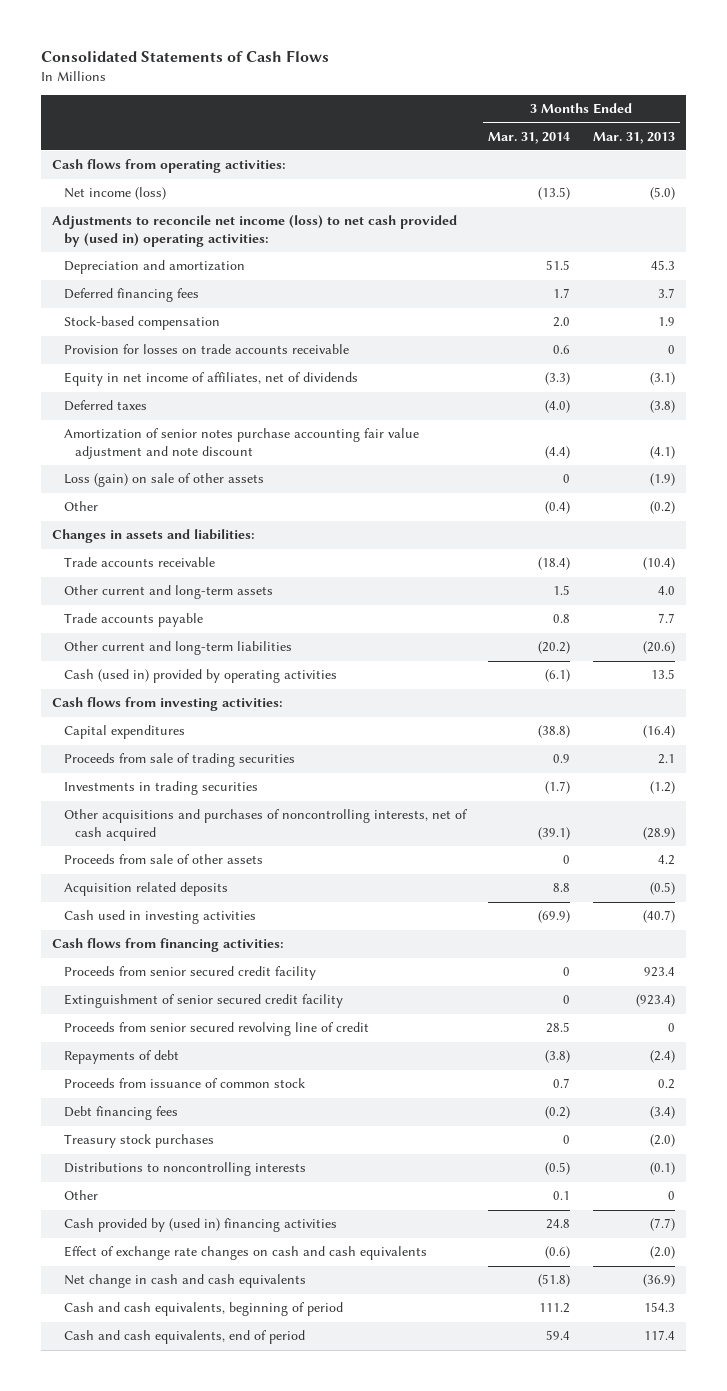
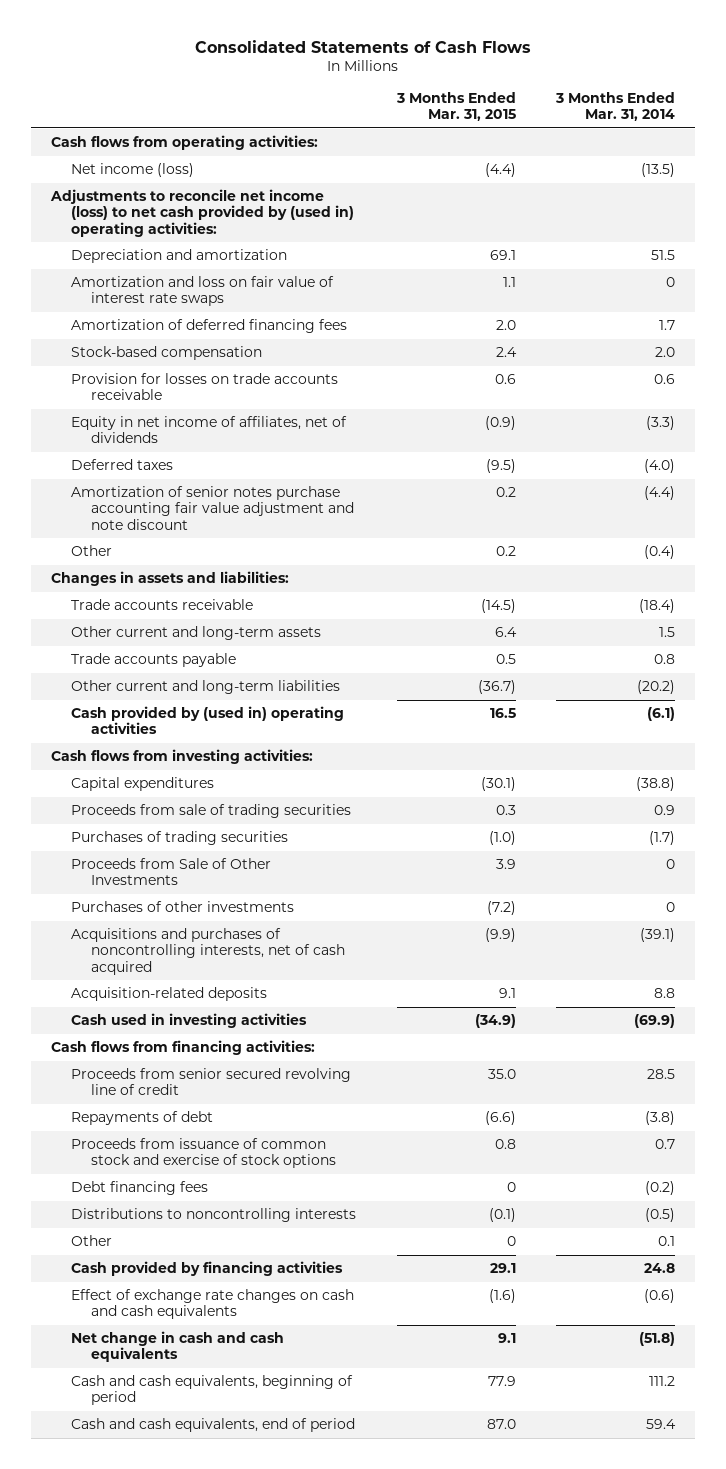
- | 3 Months Ended Mar. 31, 2014 | 3 Months Ended Mar. 31, 2013
+ | 3 Months Ended Mar. 31, 2015 | 3 Months Ended Mar. 31, 2014
- Deferred financing fees | 1.7 | 3.7
+ Amortization and loss on fair value of interest rate swaps | 1.1 | 0
+ Amortization of deferred financing fees | 2.0 | 1.7
- Loss (gain) on sale of other assets | 0 | (1.9)
- Cash (used in) provided by operating activities | (6.1) | 13.5
+ Cash provided by (used in) operating activities | 16.5 | (6.1)
- Investments in trading securities | (1.7) | (1.2)
- Other acquisitions and purchases of noncontrolling interests, net of cash acquired | (39.1) | (28.9)
- Proceeds from sale of other assets | 0 | 4.2
- Acquisition related deposits | 8.8 | (0.5)
+ Purchases of trading securities | (1.0) | (1.7)
+ Proceeds from Sale of Other Investments | 3.9 | 0
+ Purchases of other investments | (7.2) | 0
+ Acquisitions and purchases of noncontrolling interests, net of cash acquired | (9.9) | (39.1)
+ Acquisition-related deposits | 9.1 | 8.8
- Proceeds from senior secured credit facility | 0 | 923.4
- Extinguishment of senior secured credit facility | 0 | (923.4)
- Proceeds from issuance of common stock | 0.7 | 0.2
+ Proceeds from issuance of common stock and exercise of stock options | 0.8 | 0.7
- Treasury stock purchases | 0 | (2.0)
- Cash provided by (used in) financing activities | 24.8 | (7.7)
+ Cash provided by financing activities | 29.1 | 24.8

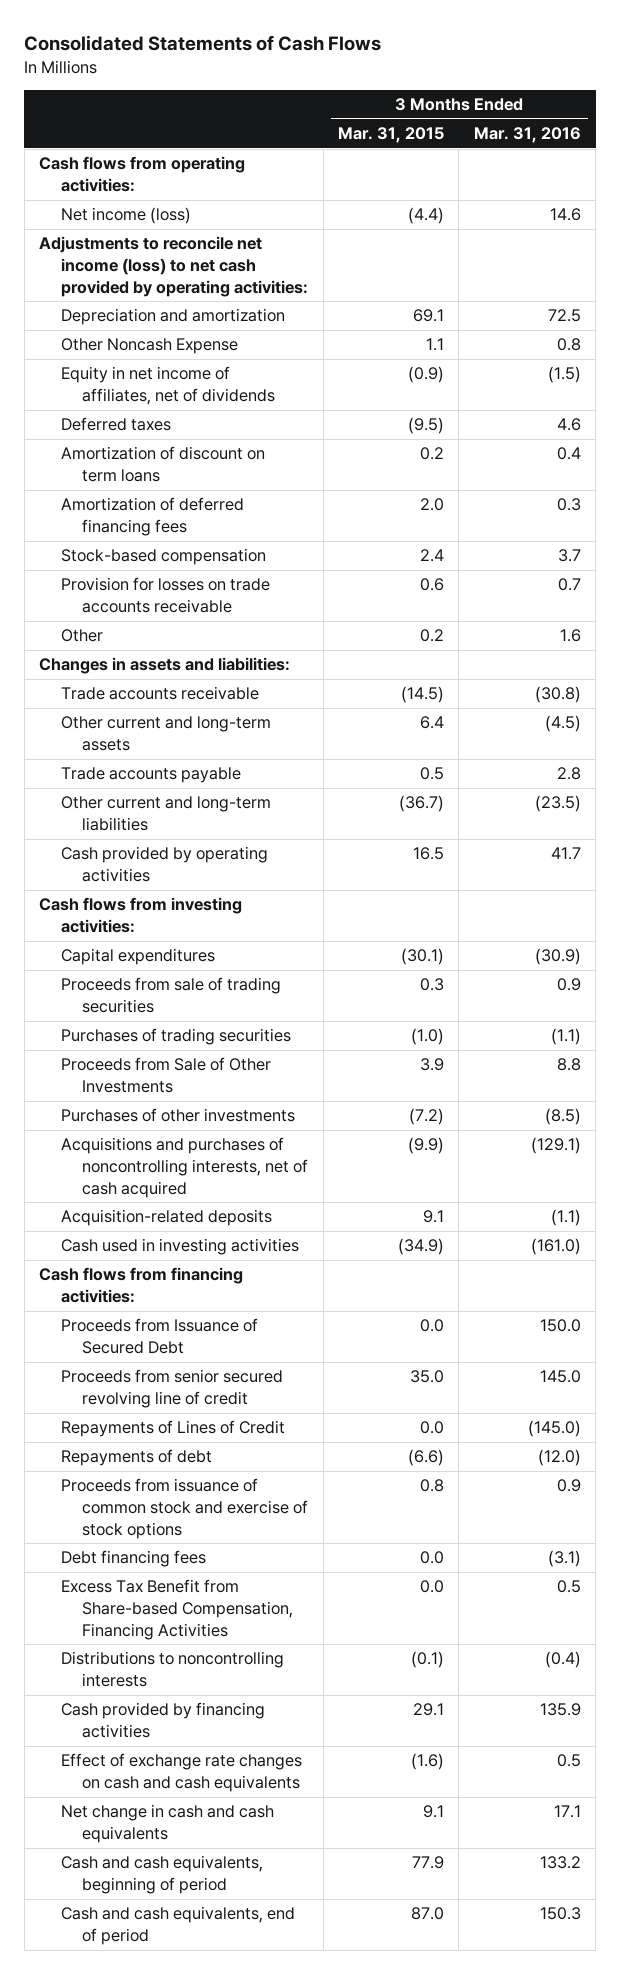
- | 3 Months Ended Mar. 31, 2015 | 3 Months Ended Mar. 31, 2014
+ | 3 Months Ended Mar. 31, 2015 | 3 Months Ended Mar. 31, 2016
- Adjustments to reconcile net income (loss) to net cash provided by (used in) operating activities:
+ Adjustments to reconcile net income (loss) to net cash provided by operating activities:
- Amortization and loss on fair value of interest rate swaps | 1.1 | 0
+ Other Noncash Expense | 1.1 | 0.8
moved up: Equity in net income of affiliates, net of dividends | (0.9) | (1.5)
moved up: Deferred taxes | (9.5) | 4.6
+ Amortization of discount on term loans | 0.2 | 0.4
- Amortization of senior notes purchase accounting fair value adjustment and note discount | 0.2 | (4.4)
- Cash provided by (used in) operating activities | 16.5 | (6.1)
+ Cash provided by operating activities | 16.5 | 41.7
+ Proceeds from Issuance of Secured Debt | 0.0 | 150.0
+ Repayments of Lines of Credit | 0.0 | (145.0)
- Debt financing fees | 0 | (0.2)
+ Debt financing fees | 0.0 | (3.1)
+ Excess Tax Benefit from Share-based Compensation, Financing Activities | 0.0 | 0.5
- Other | 0 | 0.1

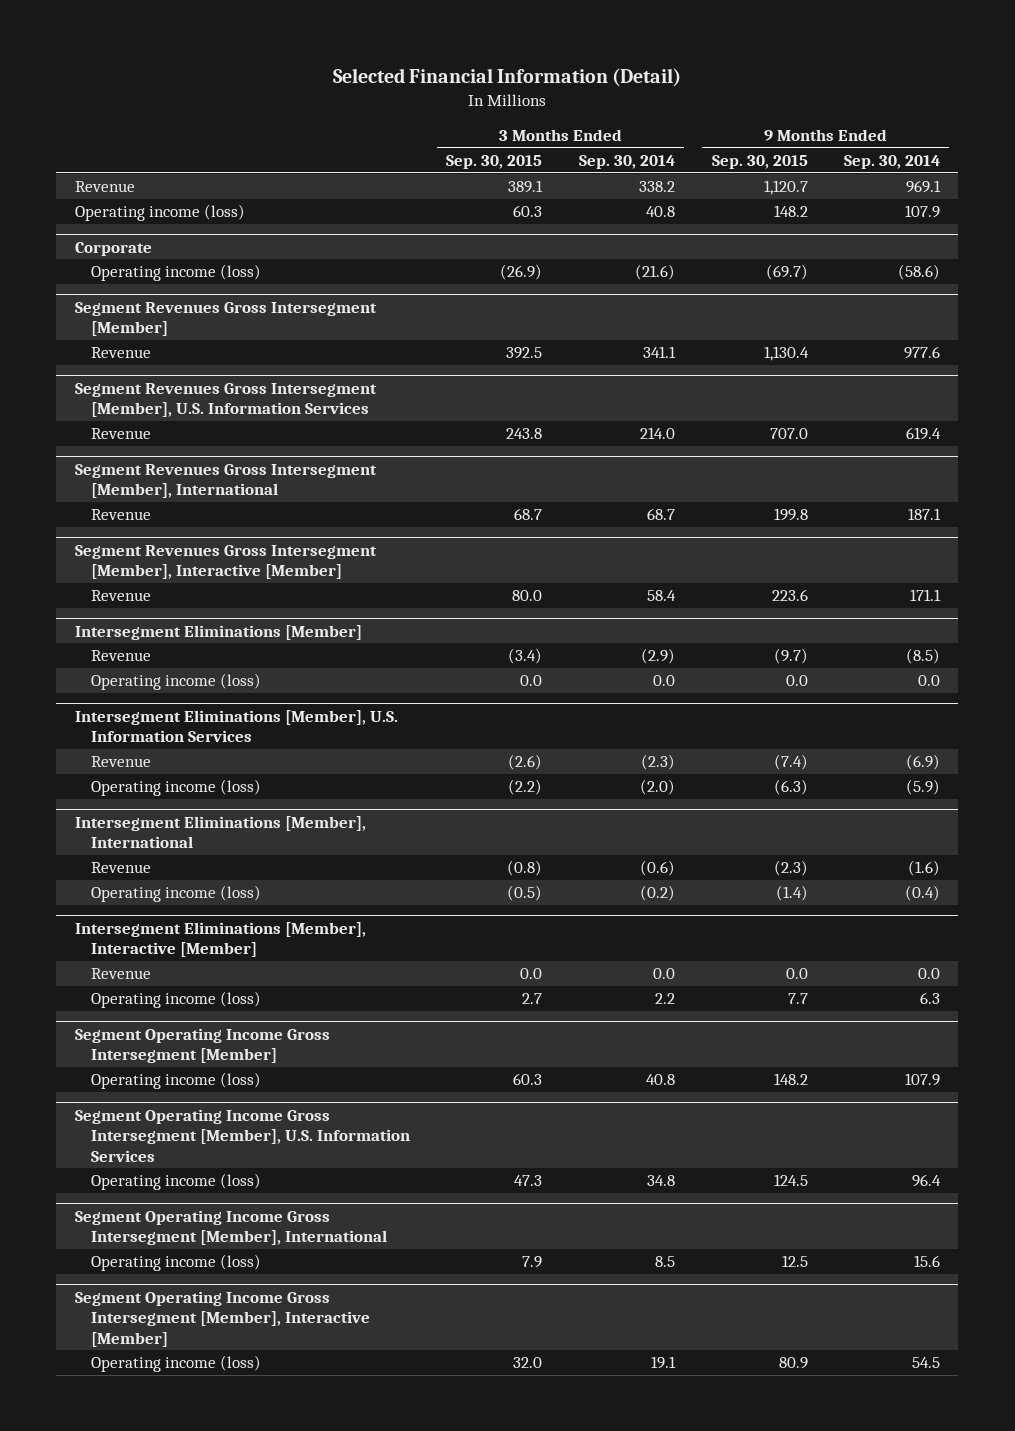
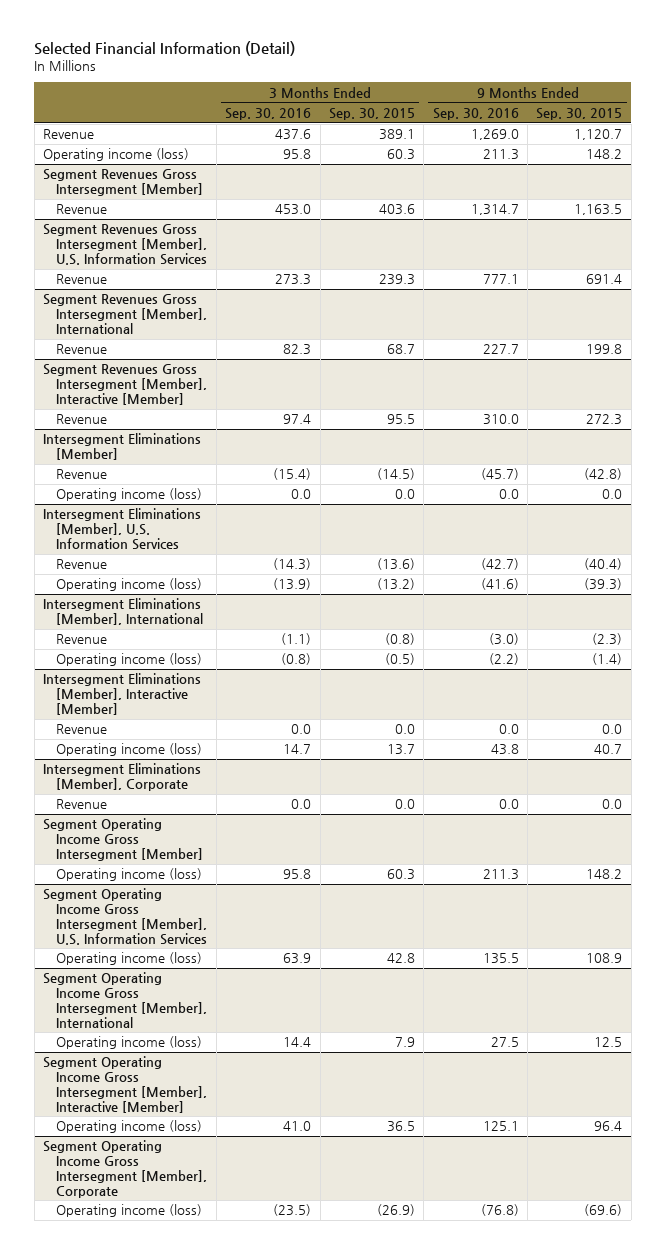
- | 3 Months Ended Sep. 30, 2015 | 3 Months Ended Sep. 30, 2014 | 9 Months Ended Sep. 30, 2015 | 9 Months Ended Sep. 30, 2014
+ | 3 Months Ended Sep. 30, 2016 | 3 Months Ended Sep. 30, 2015 | 9 Months Ended Sep. 30, 2016 | 9 Months Ended Sep. 30, 2015
- Corporate
- Operating income (loss) | (26.9) | (21.6) | (69.7) | (58.6)
@ Segment Revenues Gross Intersegment [Member]
- Revenue | 392.5 | 341.1 | 1,130.4 | 977.6
+ Revenue | 453.0 | 403.6 | 1,314.7 | 1,163.5
@ Segment Revenues Gross Intersegment [Member], U.S. Information Services
- Revenue | 243.8 | 214.0 | 707.0 | 619.4
+ Revenue | 273.3 | 239.3 | 777.1 | 691.4
@ Segment Revenues Gross Intersegment [Member], Interactive [Member]
- Revenue | 80.0 | 58.4 | 223.6 | 171.1
+ Revenue | 97.4 | 95.5 | 310.0 | 272.3
@ Intersegment Eliminations [Member]
- Revenue | (3.4) | (2.9) | (9.7) | (8.5)
+ Revenue | (15.4) | (14.5) | (45.7) | (42.8)
@ Intersegment Eliminations [Member], U.S. Information Services
- Revenue | (2.6) | (2.3) | (7.4) | (6.9)
- Operating income (loss) | (2.2) | (2.0) | (6.3) | (5.9)
+ Revenue | (14.3) | (13.6) | (42.7) | (40.4)
+ Operating income (loss) | (13.9) | (13.2) | (41.6) | (39.3)
@ Intersegment Eliminations [Member], Interactive [Member]
- Operating income (loss) | 2.7 | 2.2 | 7.7 | 6.3
+ Operating income (loss) | 14.7 | 13.7 | 43.8 | 40.7
+ Intersegment Eliminations [Member], Corporate
+ Revenue | 0.0 | 0.0 | 0.0 | 0.0
@ Segment Operating Income Gross Intersegment [Member], U.S. Information Services
- Operating income (loss) | 47.3 | 34.8 | 124.5 | 96.4
+ Operating income (loss) | 63.9 | 42.8 | 135.5 | 108.9
@ Segment Operating Income Gross Intersegment [Member], Interactive [Member]
- Operating income (loss) | 32.0 | 19.1 | 80.9 | 54.5
+ Operating income (loss) | 41.0 | 36.5 | 125.1 | 96.4
+ Segment Operating Income Gross Intersegment [Member], Corporate
+ Operating income (loss) | (23.5) | (26.9) | (76.8) | (69.6)

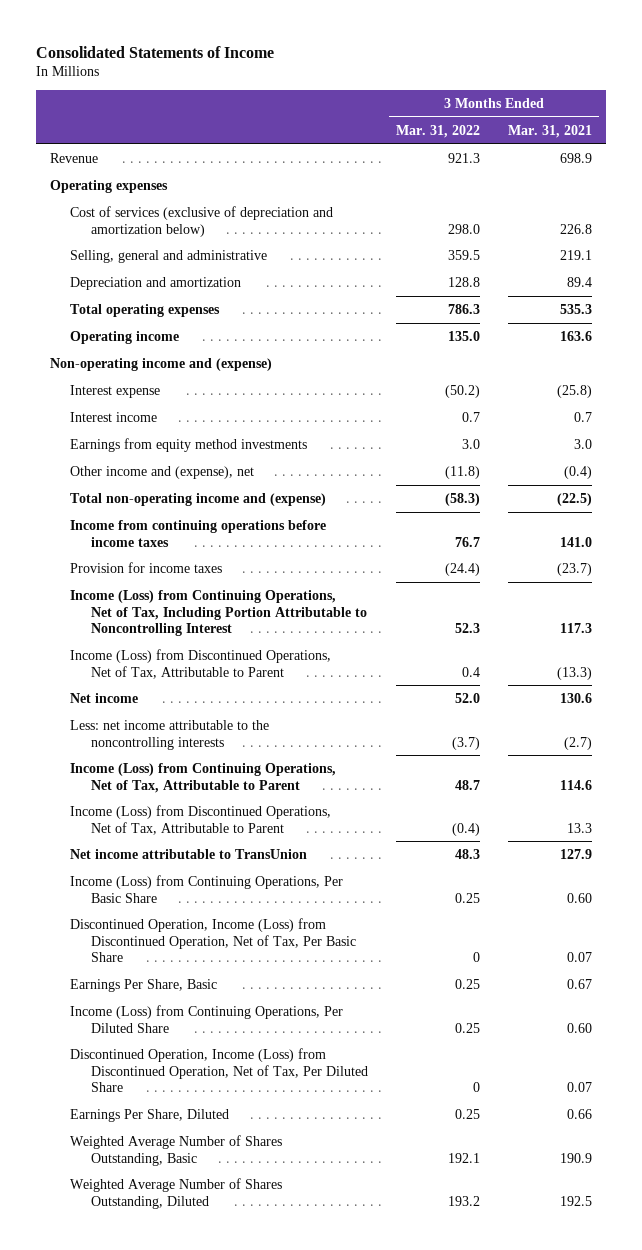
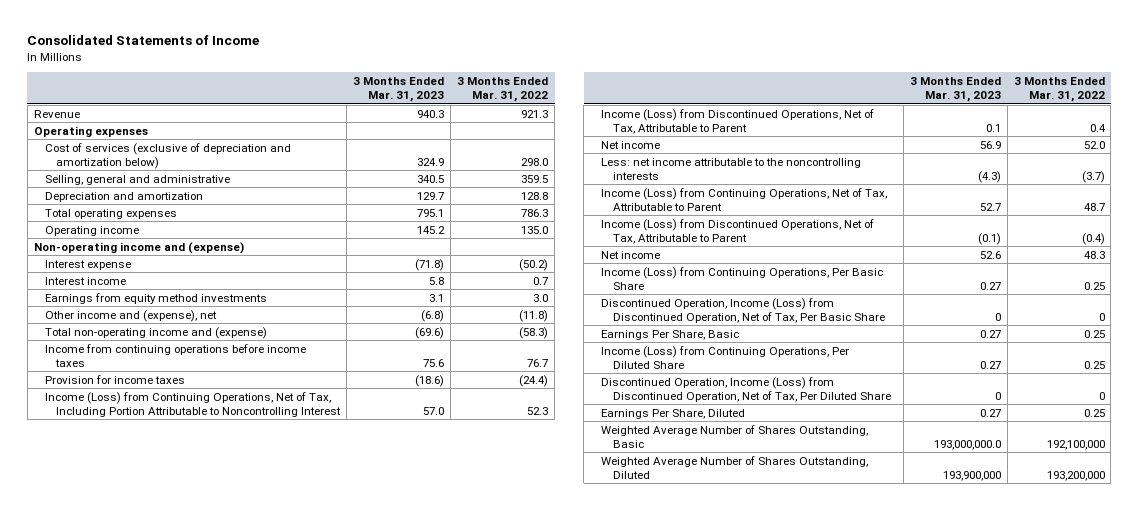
- | 3 Months Ended Mar. 31, 2022 | 3 Months Ended Mar. 31, 2021
+ | 3 Months Ended Mar. 31, 2023 | 3 Months Ended Mar. 31, 2022
- Net income attributable to TransUnion | 48.3 | 127.9
+ Net income | 52.6 | 48.3
- Weighted Average Number of Shares Outstanding, Basic | 192.1 | 190.9
- Weighted Average Number of Shares Outstanding, Diluted | 193.2 | 192.5
+ Weighted Average Number of Shares Outstanding, Basic | 193,000,000.0 | 192,100,000
+ Weighted Average Number of Shares Outstanding, Diluted | 193,900,000 | 193,200,000

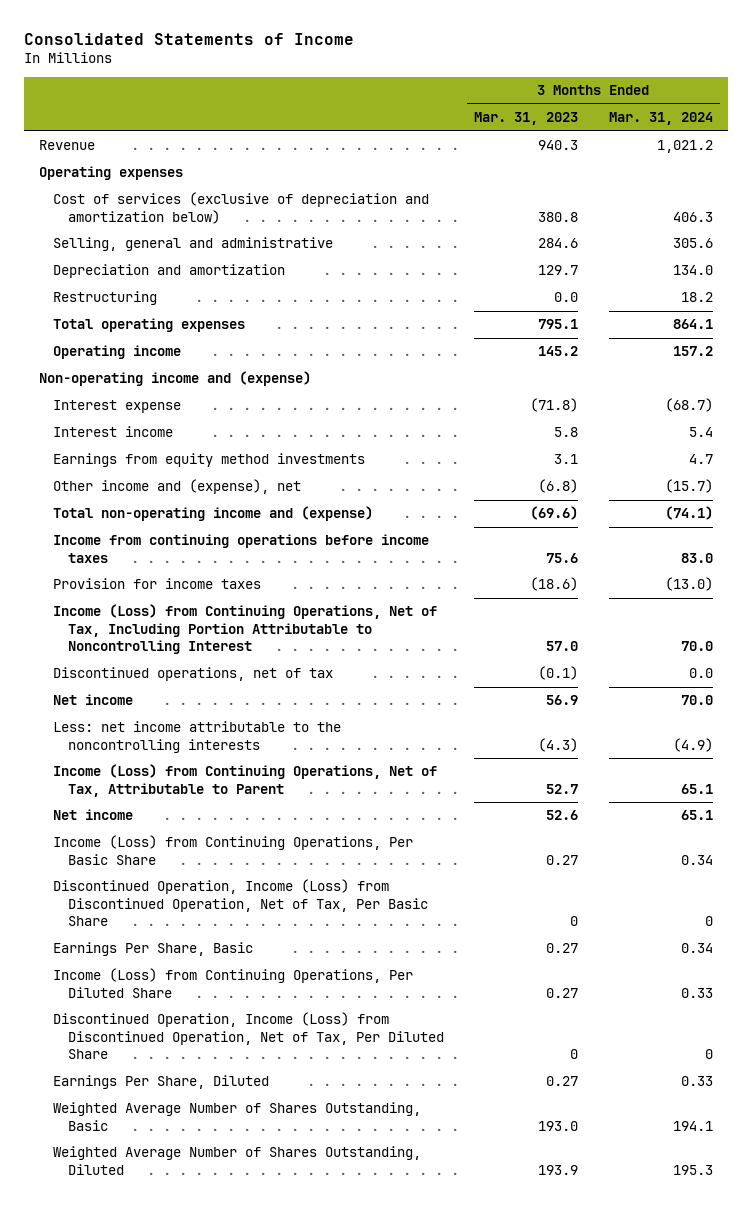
- | 3 Months Ended Mar. 31, 2023 | 3 Months Ended Mar. 31, 2022
+ | 3 Months Ended Mar. 31, 2023 | 3 Months Ended Mar. 31, 2024
- Cost of services (exclusive of depreciation and amortization below) | 324.9 | 298.0
- Selling, general and administrative | 340.5 | 359.5
+ Cost of services (exclusive of depreciation and amortization below) | 380.8 | 406.3
+ Selling, general and administrative | 284.6 | 305.6
+ Restructuring | 0.0 | 18.2
- Income (Loss) from Discontinued Operations, Net of Tax, Attributable to Parent | 0.1 | 0.4
+ Discontinued operations, net of tax | (0.1) | 0.0
- Income (Loss) from Discontinued Operations, Net of Tax, Attributable to Parent | (0.1) | (0.4)
- Weighted Average Number of Shares Outstanding, Basic | 193,000,000.0 | 192,100,000
- Weighted Average Number of Shares Outstanding, Diluted | 193,900,000 | 193,200,000
+ Weighted Average Number of Shares Outstanding, Basic | 193.0 | 194.1
+ Weighted Average Number of Shares Outstanding, Diluted | 193.9 | 195.3

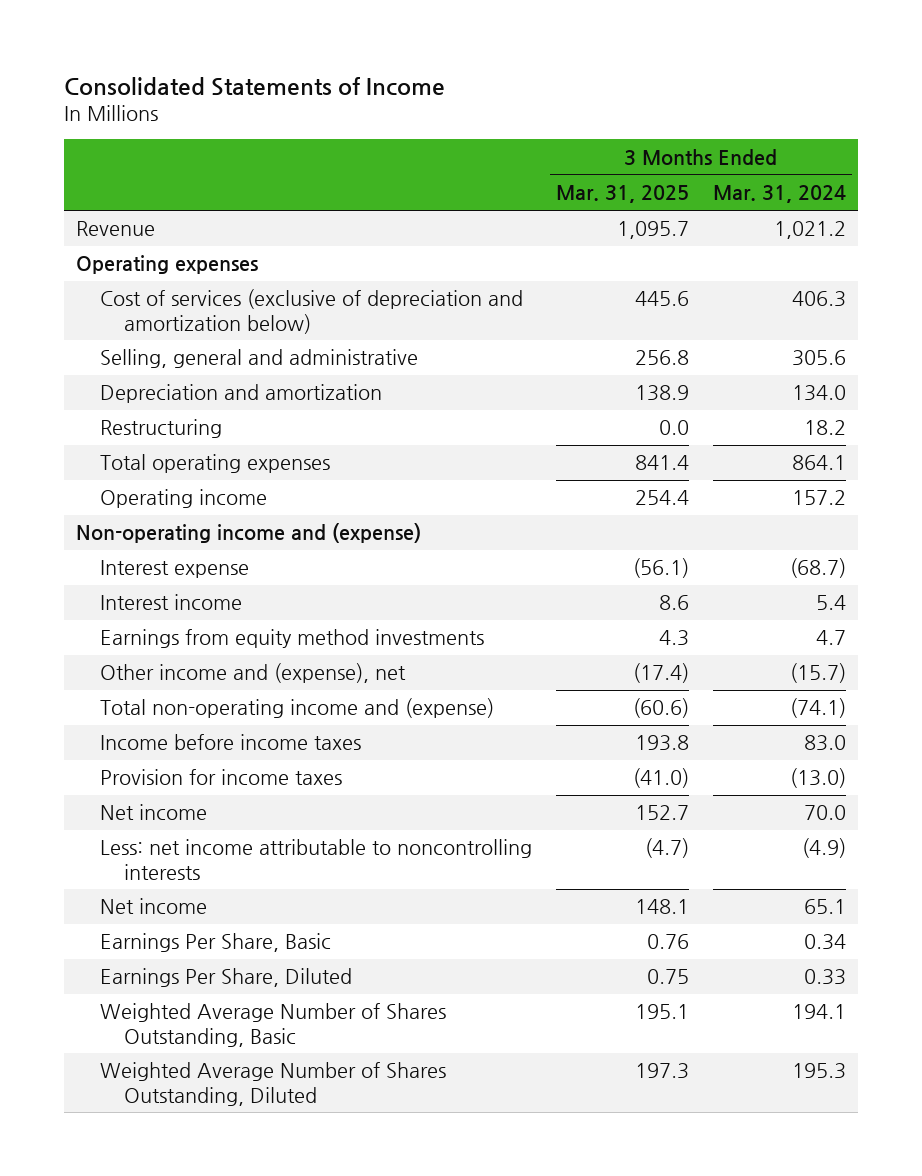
- | 3 Months Ended Mar. 31, 2023 | 3 Months Ended Mar. 31, 2024
+ | 3 Months Ended Mar. 31, 2025 | 3 Months Ended Mar. 31, 2024
- Income from continuing operations before income taxes | 75.6 | 83.0
+ Income before income taxes | 193.8 | 83.0
- Income (Loss) from Continuing Operations, Net of Tax, Including Portion Attributable to Noncontrolling Interest | 57.0 | 70.0
- Discontinued operations, net of tax | (0.1) | 0.0
- Less: net income attributable to the noncontrolling interests | (4.3) | (4.9)
- Income (Loss) from Continuing Operations, Net of Tax, Attributable to Parent | 52.7 | 65.1
+ Less: net income attributable to noncontrolling interests | (4.7) | (4.9)
- Income (Loss) from Continuing Operations, Per Basic Share | 0.27 | 0.34
- Discontinued Operation, Income (Loss) from Discontinued Operation, Net of Tax, Per Basic Share | 0 | 0
- Income (Loss) from Continuing Operations, Per Diluted Share | 0.27 | 0.33
- Discontinued Operation, Income (Loss) from Discontinued Operation, Net of Tax, Per Diluted Share | 0 | 0

